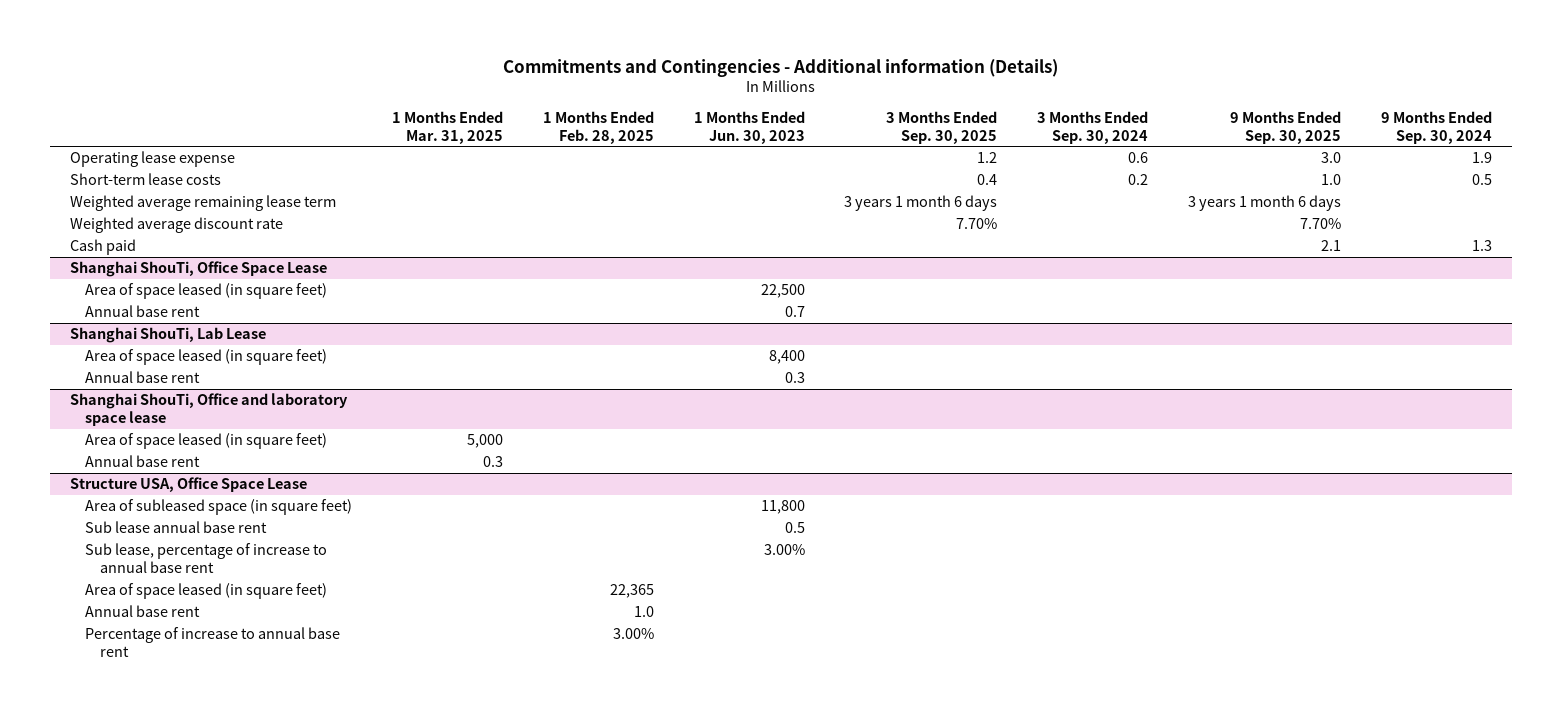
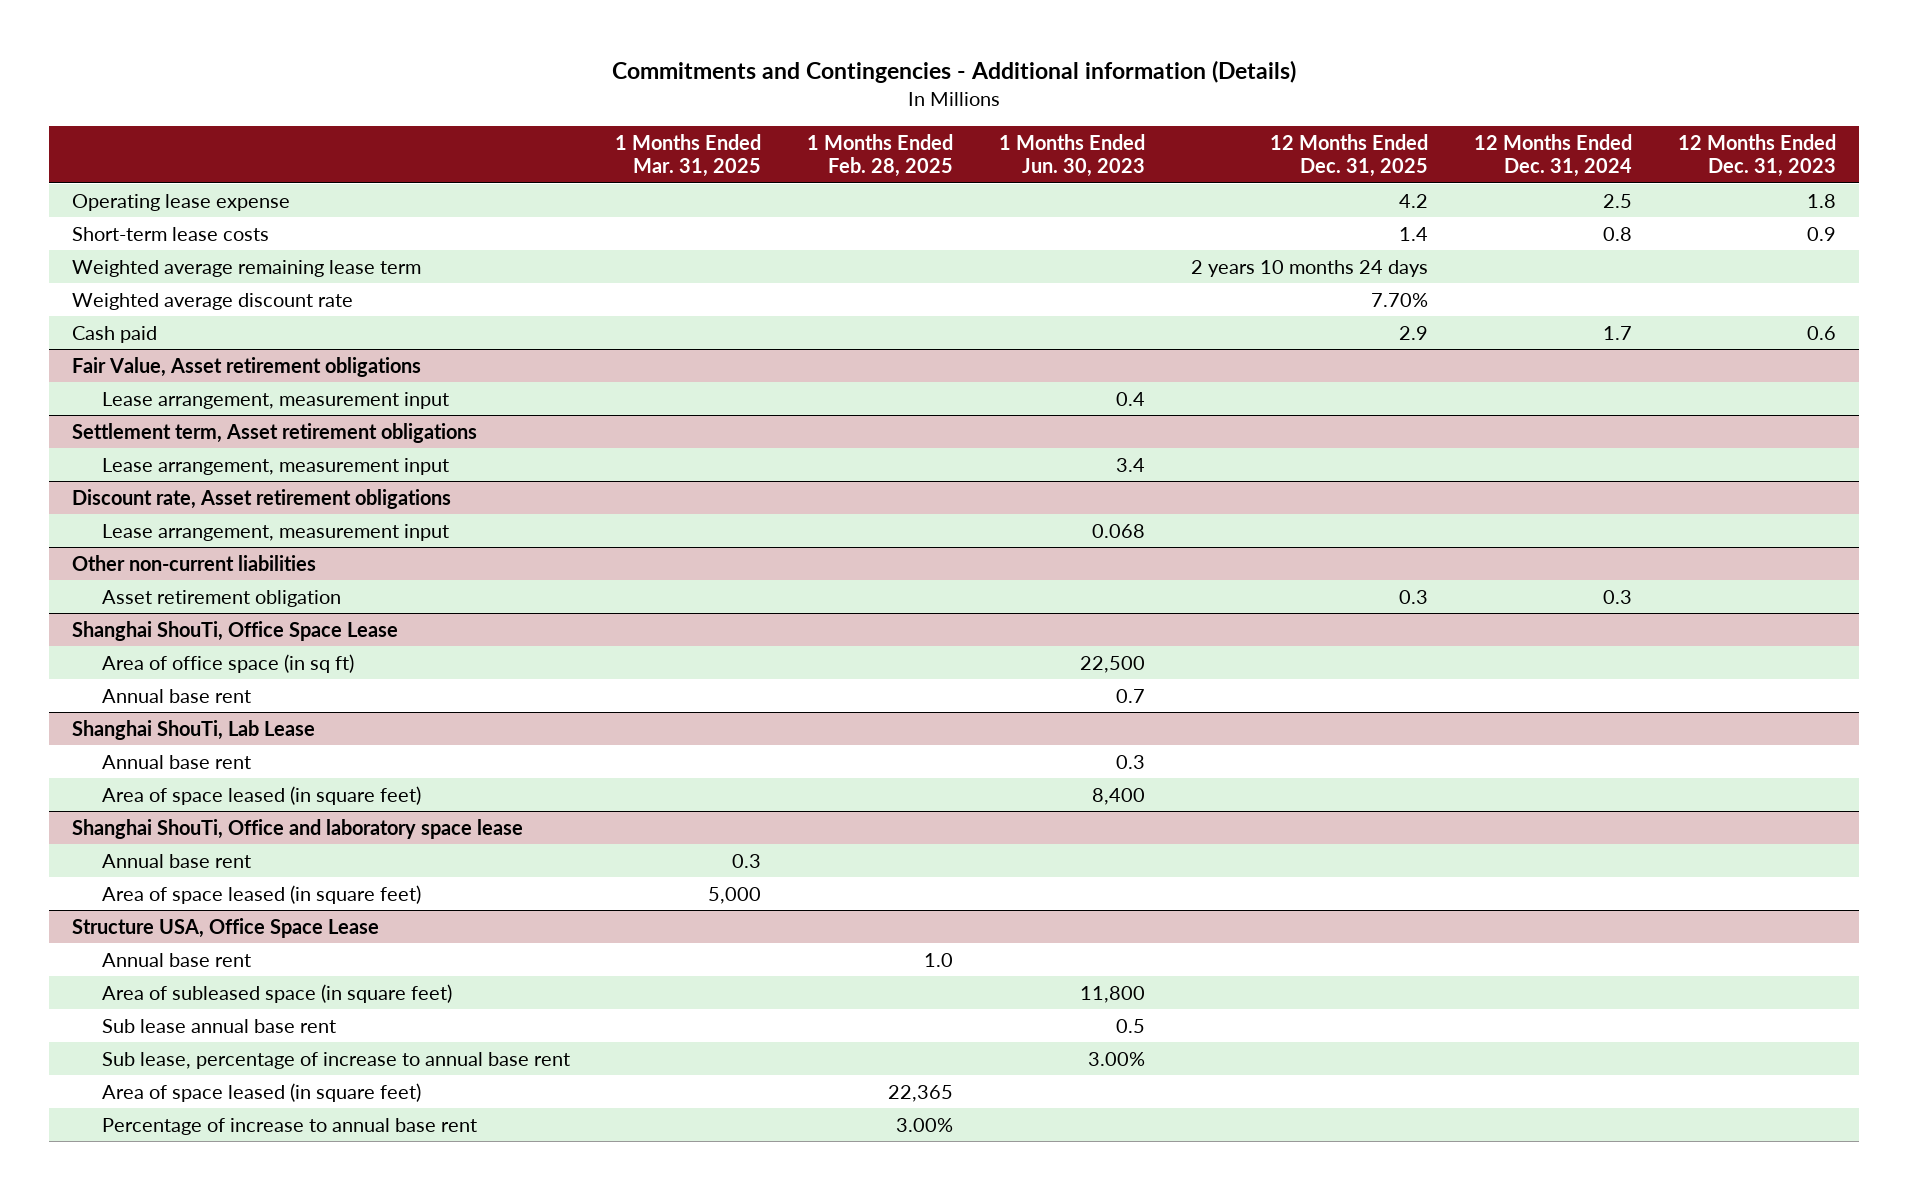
- | 1 Months Ended Mar. 31, 2025 | 1 Months Ended Feb. 28, 2025 | 1 Months Ended Jun. 30, 2023 | 3 Months Ended Sep. 30, 2025 | 3 Months Ended Sep. 30, 2024 | 9 Months Ended Sep. 30, 2025 | 9 Months Ended Sep. 30, 2024
+ | 1 Months Ended Mar. 31, 2025 | 1 Months Ended Feb. 28, 2025 | 1 Months Ended Jun. 30, 2023 | 12 Months Ended Dec. 31, 2025 | 12 Months Ended Dec. 31, 2024 | 12 Months Ended Dec. 31, 2023
+ Fair Value, Asset retirement obligations
+ Lease arrangement, measurement input | | | 0.4 | | |
+ Settlement term, Asset retirement obligations
+ Lease arrangement, measurement input | | | 3.4 | | |
+ Discount rate, Asset retirement obligations
+ Lease arrangement, measurement input | | | 0.068 | | |
+ Other non-current liabilities
+ Asset retirement obligation | | | | 0.3 | 0.3 |
@ Shanghai ShouTi, Office Space Lease
- Area of space leased (in square feet) | | | 22,500 | | | |
+ Area of office space (in sq ft) | | | 22,500 | | |
@ Shanghai ShouTi, Lab Lease
moved down: Area of space leased (in square feet) | | | 8,400 | | |
@ Shanghai ShouTi, Office and laboratory space lease
moved down: Area of space leased (in square feet) | 5,000 | | | | |
@ Structure USA, Office Space Lease
moved up: Annual base rent | | 1.0 | | | |

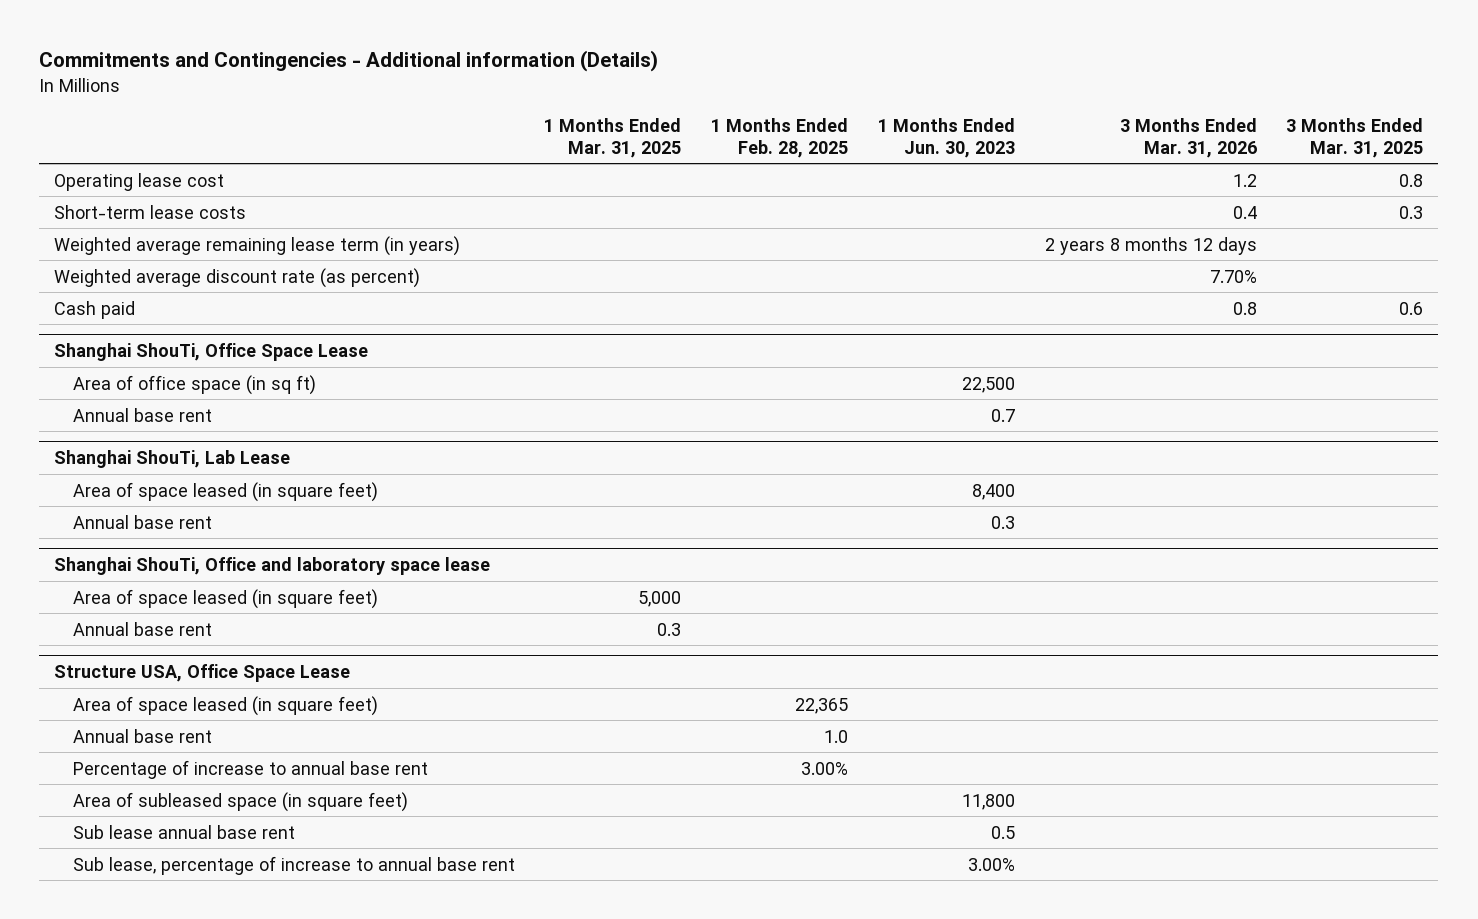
- | 1 Months Ended Mar. 31, 2025 | 1 Months Ended Feb. 28, 2025 | 1 Months Ended Jun. 30, 2023 | 12 Months Ended Dec. 31, 2025 | 12 Months Ended Dec. 31, 2024 | 12 Months Ended Dec. 31, 2023
+ | 1 Months Ended Mar. 31, 2025 | 1 Months Ended Feb. 28, 2025 | 1 Months Ended Jun. 30, 2023 | 3 Months Ended Mar. 31, 2026 | 3 Months Ended Mar. 31, 2025
- Operating lease expense | | | | 4.2 | 2.5 | 1.8
+ Operating lease cost | | | | 1.2 | 0.8
- Weighted average remaining lease term | | | | 2 years 10 months 24 days | |
- Weighted average discount rate | | | | 7.70% | |
+ Weighted average remaining lease term (in years) | | | | 2 years 8 months 12 days |
+ Weighted average discount rate (as percent) | | | | 7.70% |
- Fair Value, Asset retirement obligations
- Lease arrangement, measurement input | | | 0.4 | | |
- Settlement term, Asset retirement obligations
- Lease arrangement, measurement input | | | 3.4 | | |
- Discount rate, Asset retirement obligations
- Lease arrangement, measurement input | | | 0.068 | | |
- Other non-current liabilities
- Asset retirement obligation | | | | 0.3 | 0.3 |
@ Shanghai ShouTi, Lab Lease
moved down: Annual base rent | | | 0.3 | |
@ Shanghai ShouTi, Office and laboratory space lease
moved down: Annual base rent | 0.3 | | | |
@ Structure USA, Office Space Lease
moved up: Area of space leased (in square feet) | | 22,365 | | |
moved up: Percentage of increase to annual base rent | | 3.00% | | |

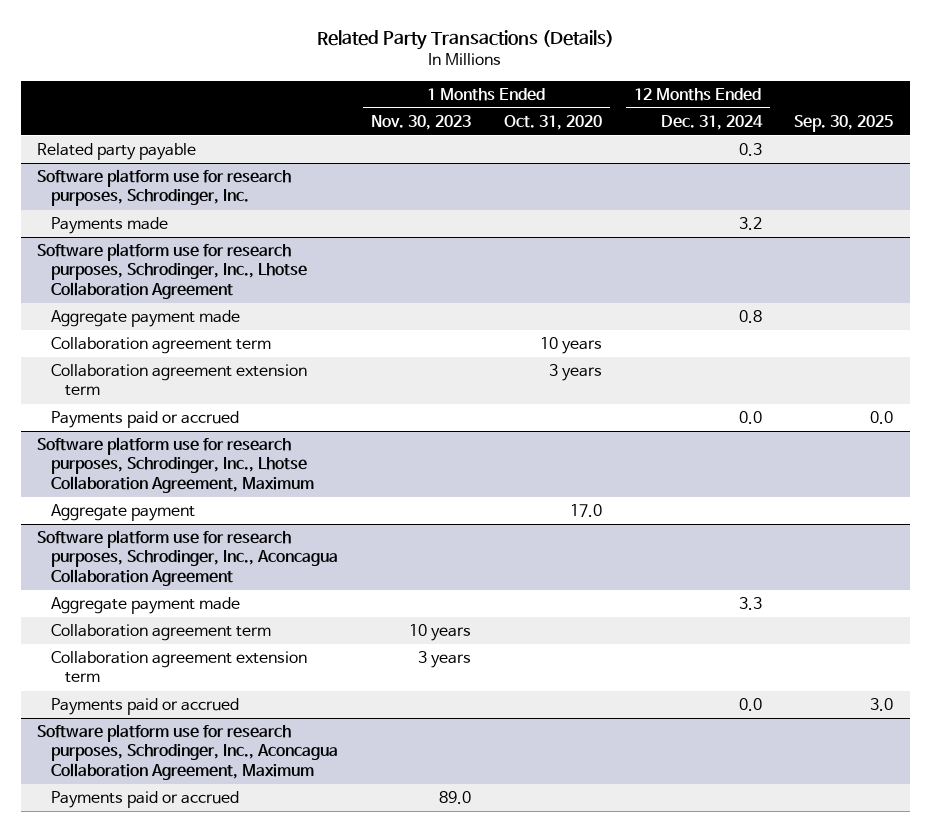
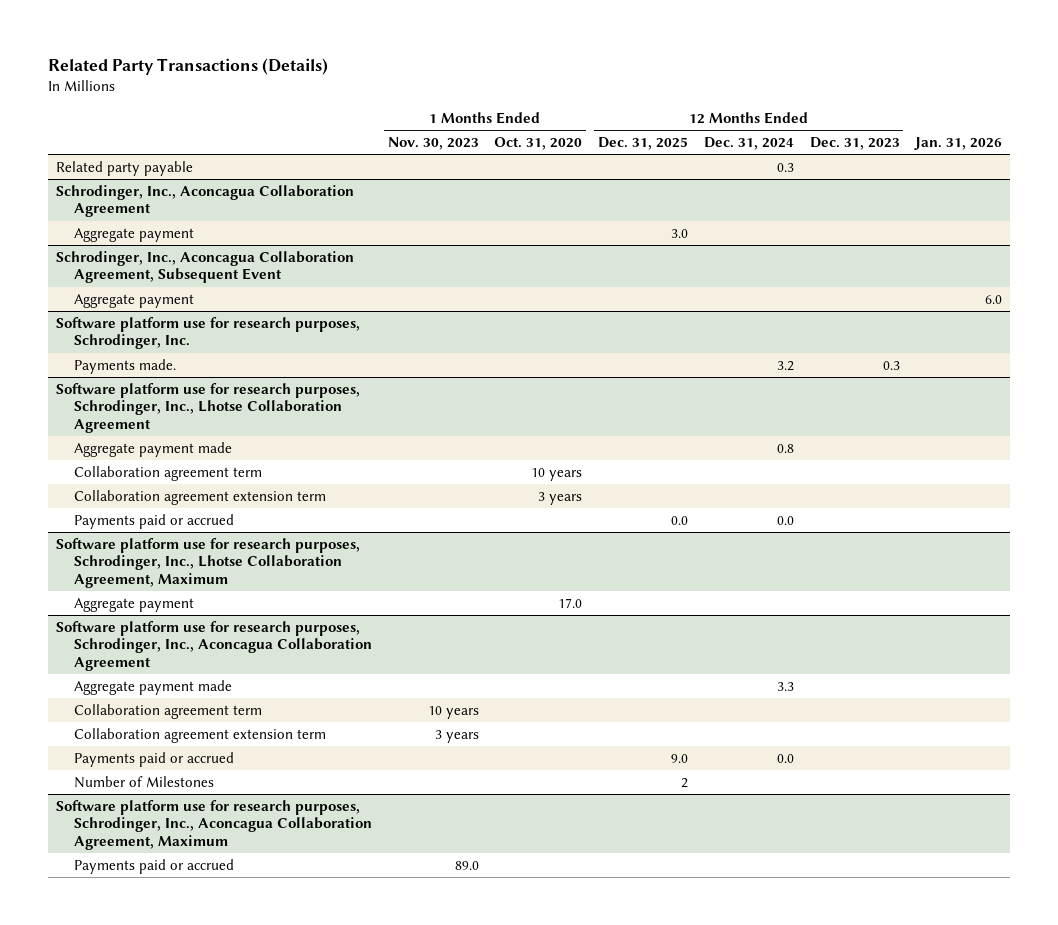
- | 1 Months Ended Nov. 30, 2023 | 1 Months Ended Oct. 31, 2020 | 12 Months Ended Dec. 31, 2024 | Sep. 30, 2025
+ | 1 Months Ended Nov. 30, 2023 | 1 Months Ended Oct. 31, 2020 | 12 Months Ended Dec. 31, 2025 | 12 Months Ended Dec. 31, 2024 | 12 Months Ended Dec. 31, 2023 | Jan. 31, 2026
+ Schrodinger, Inc., Aconcagua Collaboration Agreement
+ Aggregate payment | | | 3.0 | | |
+ Schrodinger, Inc., Aconcagua Collaboration Agreement, Subsequent Event
+ Aggregate payment | | | | | | 6.0
@ Software platform use for research purposes, Schrodinger, Inc.
- Payments made | | | 3.2 |
+ Payments made. | | | | 3.2 | 0.3 |
@ Software platform use for research purposes, Schrodinger, Inc., Aconcagua Collaboration Agreement
+ Number of Milestones | | | 2 | | |

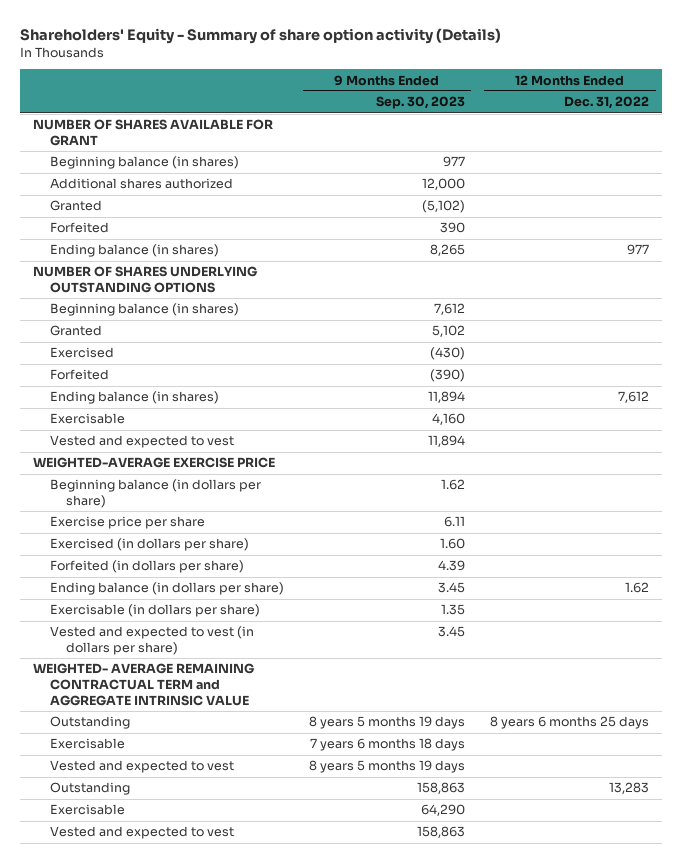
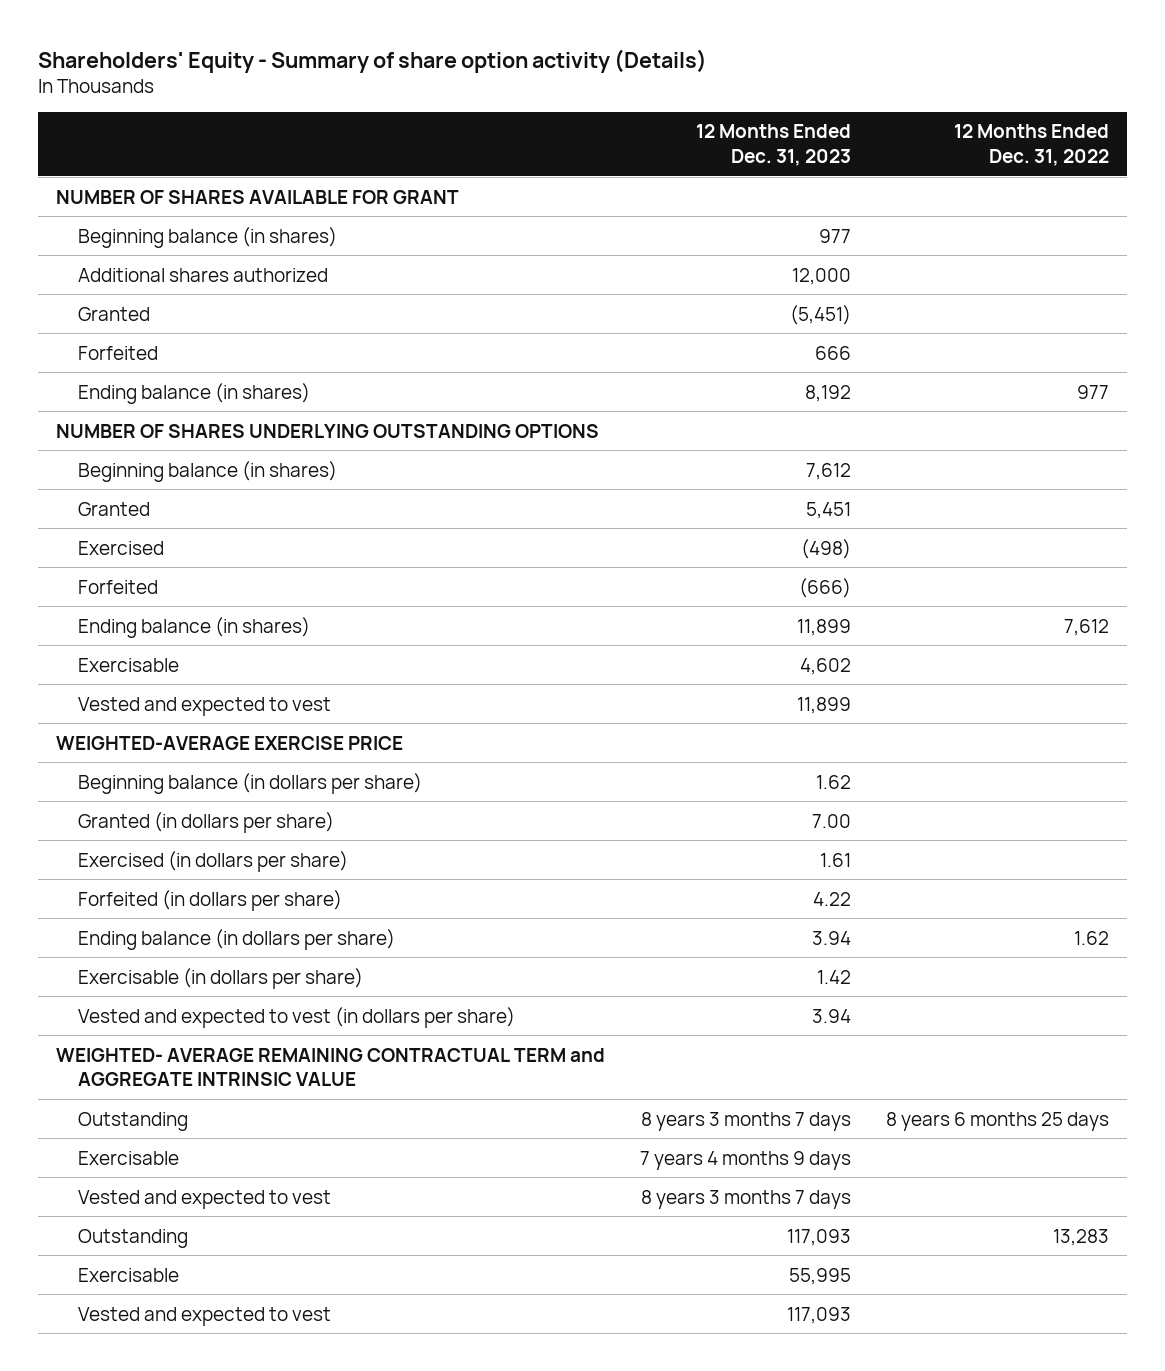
- | 9 Months Ended Sep. 30, 2023 | 12 Months Ended Dec. 31, 2022
+ | 12 Months Ended Dec. 31, 2023 | 12 Months Ended Dec. 31, 2022
- Exercise price per share | 6.11 |
+ Granted (in dollars per share) | 7.00 |

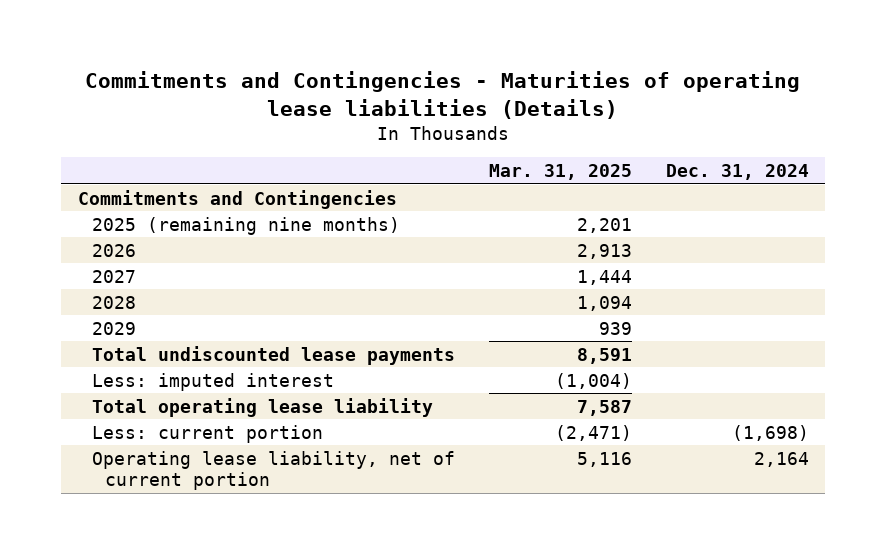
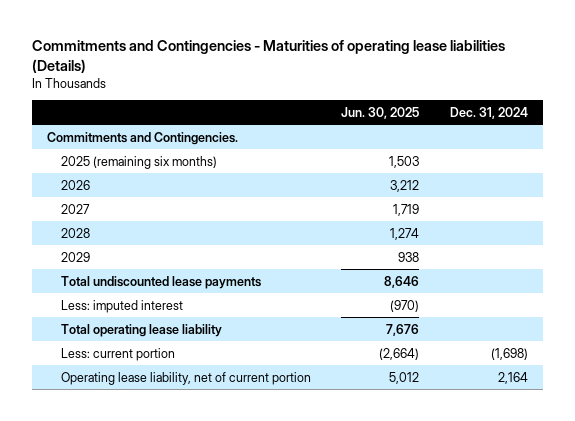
- | Mar. 31, 2025 | Dec. 31, 2024
+ | Jun. 30, 2025 | Dec. 31, 2024
- Commitments and Contingencies
- 2025 (remaining nine months) | 2,201 |
+ Commitments and Contingencies.
+ 2025 (remaining six months) | 1,503 |

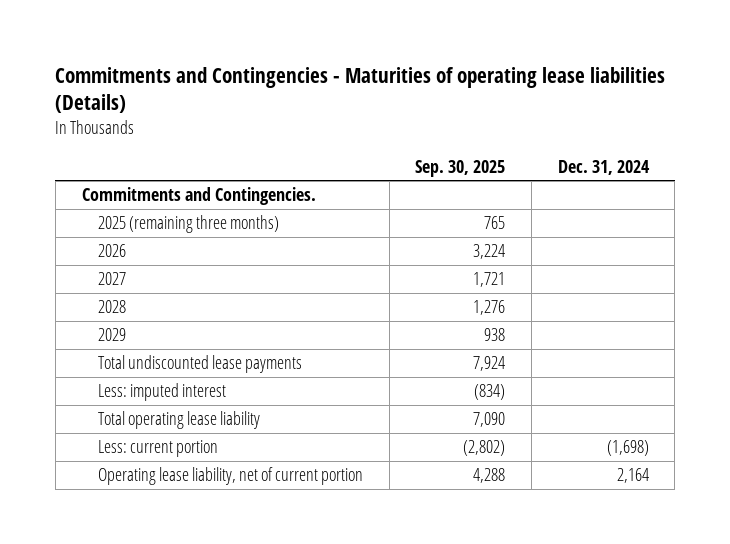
- | Jun. 30, 2025 | Dec. 31, 2024
+ | Sep. 30, 2025 | Dec. 31, 2024
- 2025 (remaining six months) | 1,503 |
+ 2025 (remaining three months) | 765 |

